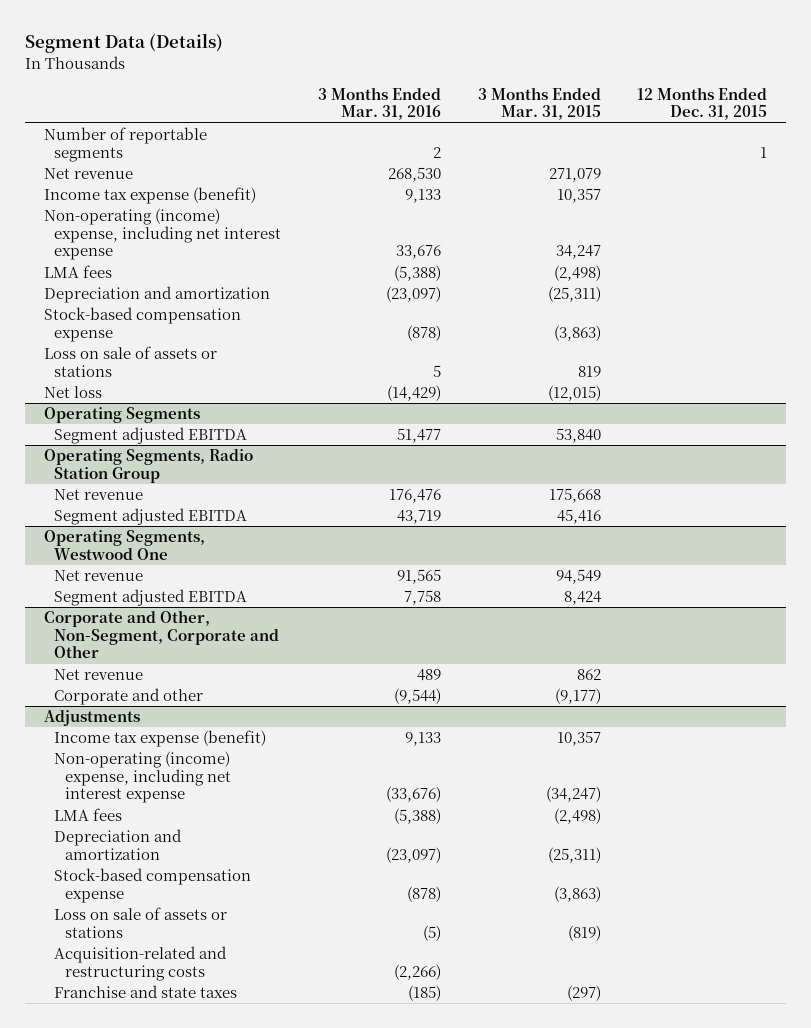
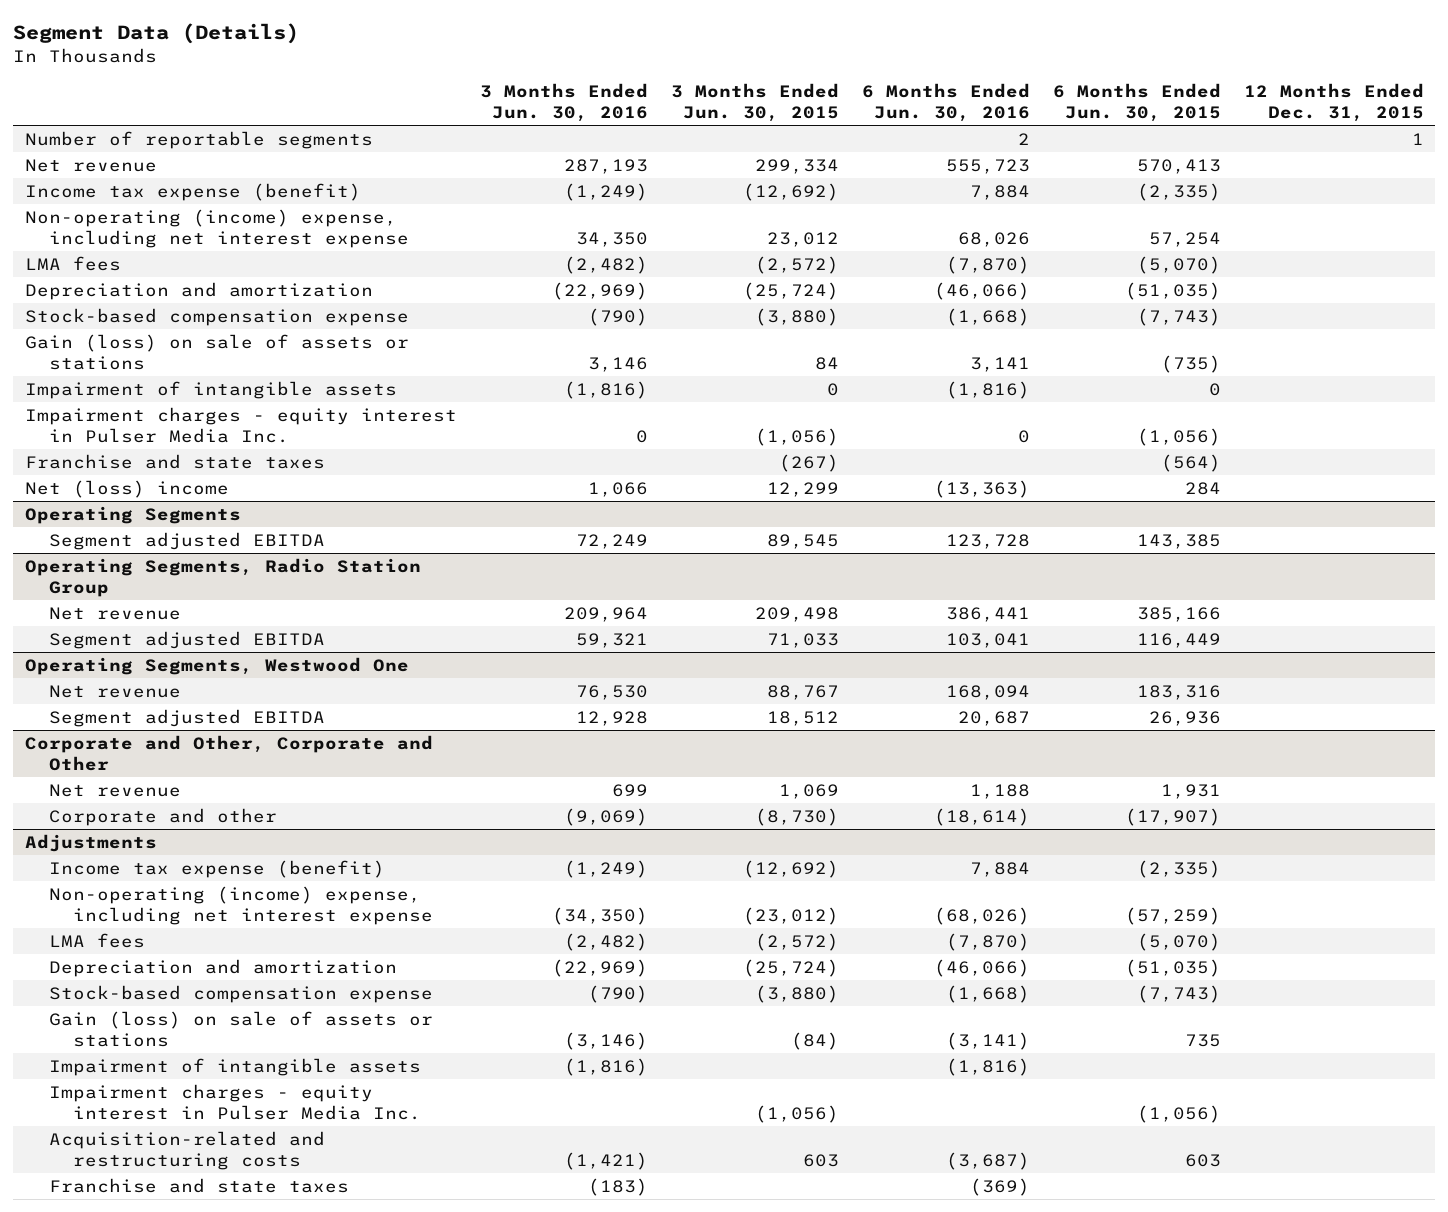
- | 3 Months Ended Mar. 31, 2016 | 3 Months Ended Mar. 31, 2015 | 12 Months Ended Dec. 31, 2015
+ | 3 Months Ended Jun. 30, 2016 | 3 Months Ended Jun. 30, 2015 | 6 Months Ended Jun. 30, 2016 | 6 Months Ended Jun. 30, 2015 | 12 Months Ended Dec. 31, 2015
- Loss on sale of assets or stations | 5 | 819 |
- Net loss | (14,429) | (12,015) |
+ Gain (loss) on sale of assets or stations | 3,146 | 84 | 3,141 | (735) |
+ Impairment of intangible assets | (1,816) | 0 | (1,816) | 0 |
+ Impairment charges - equity interest in Pulser Media Inc. | 0 | (1,056) | 0 | (1,056) |
+ Franchise and state taxes | | (267) | | (564) |
+ Net (loss) income | 1,066 | 12,299 | (13,363) | 284 |
- Corporate and Other, Non-Segment, Corporate and Other
+ Corporate and Other, Corporate and Other
@ Adjustments
- Loss on sale of assets or stations | (5) | (819) |
+ Gain (loss) on sale of assets or stations | (3,146) | (84) | (3,141) | 735 |
+ Impairment of intangible assets | (1,816) | | (1,816) | |
+ Impairment charges - equity interest in Pulser Media Inc. | | (1,056) | | (1,056) |

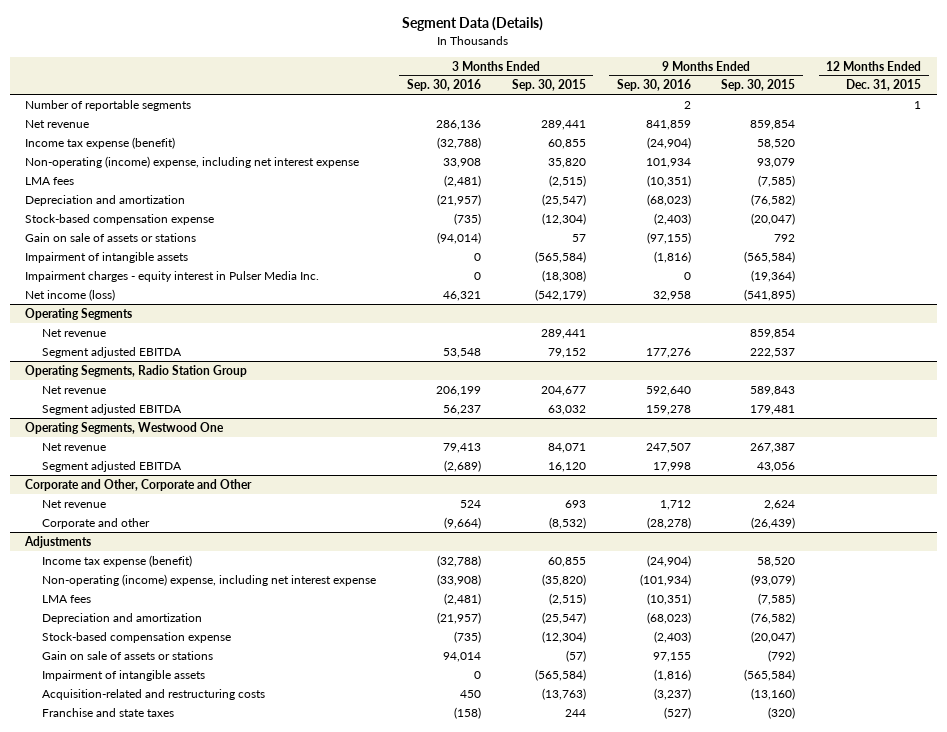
- | 3 Months Ended Jun. 30, 2016 | 3 Months Ended Jun. 30, 2015 | 6 Months Ended Jun. 30, 2016 | 6 Months Ended Jun. 30, 2015 | 12 Months Ended Dec. 31, 2015
+ | 3 Months Ended Sep. 30, 2016 | 3 Months Ended Sep. 30, 2015 | 9 Months Ended Sep. 30, 2016 | 9 Months Ended Sep. 30, 2015 | 12 Months Ended Dec. 31, 2015
- Gain (loss) on sale of assets or stations | 3,146 | 84 | 3,141 | (735) |
+ Gain on sale of assets or stations | (94,014) | 57 | (97,155) | 792 |
- Franchise and state taxes | | (267) | | (564) |
- Net (loss) income | 1,066 | 12,299 | (13,363) | 284 |
+ Net income (loss) | 46,321 | (542,179) | 32,958 | (541,895) |
@ Operating Segments
+ Net revenue | | 289,441 | | 859,854 |
@ Adjustments
- Gain (loss) on sale of assets or stations | (3,146) | (84) | (3,141) | 735 |
+ Gain on sale of assets or stations | 94,014 | (57) | 97,155 | (792) |
- Impairment charges - equity interest in Pulser Media Inc. | | (1,056) | | (1,056) |

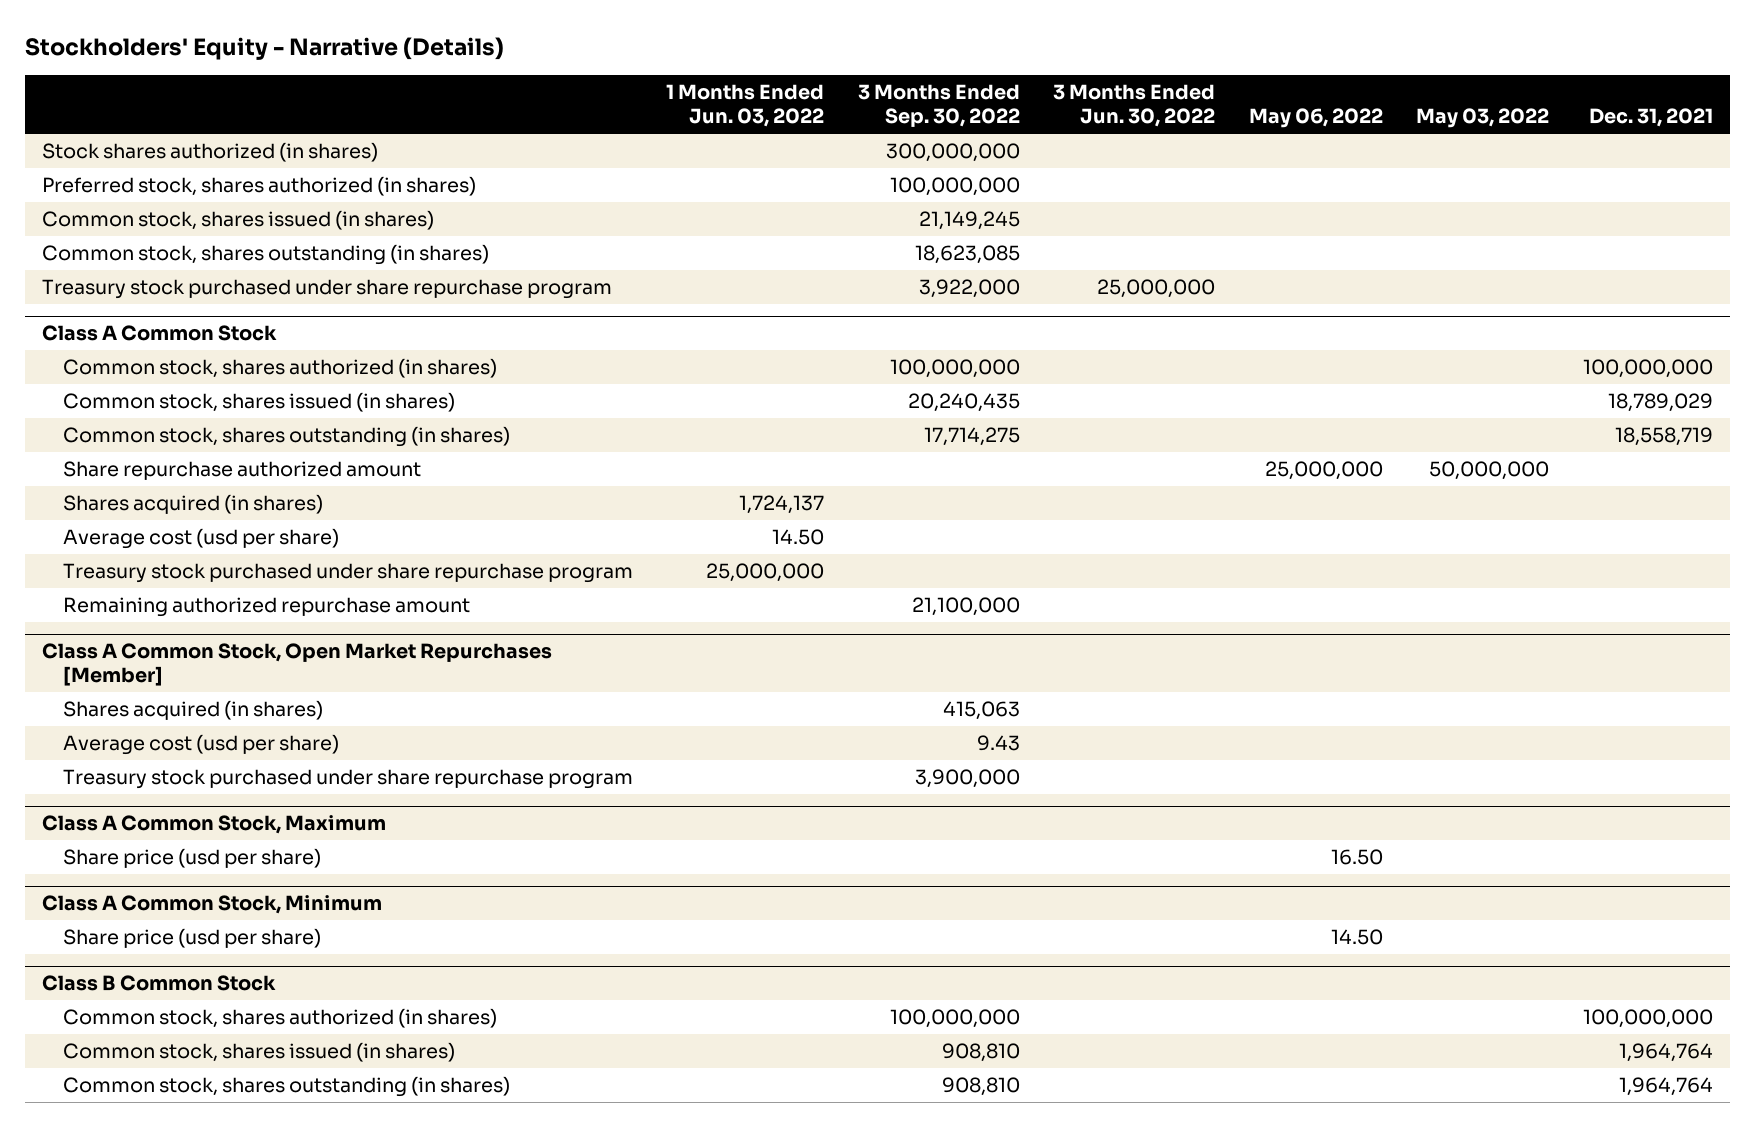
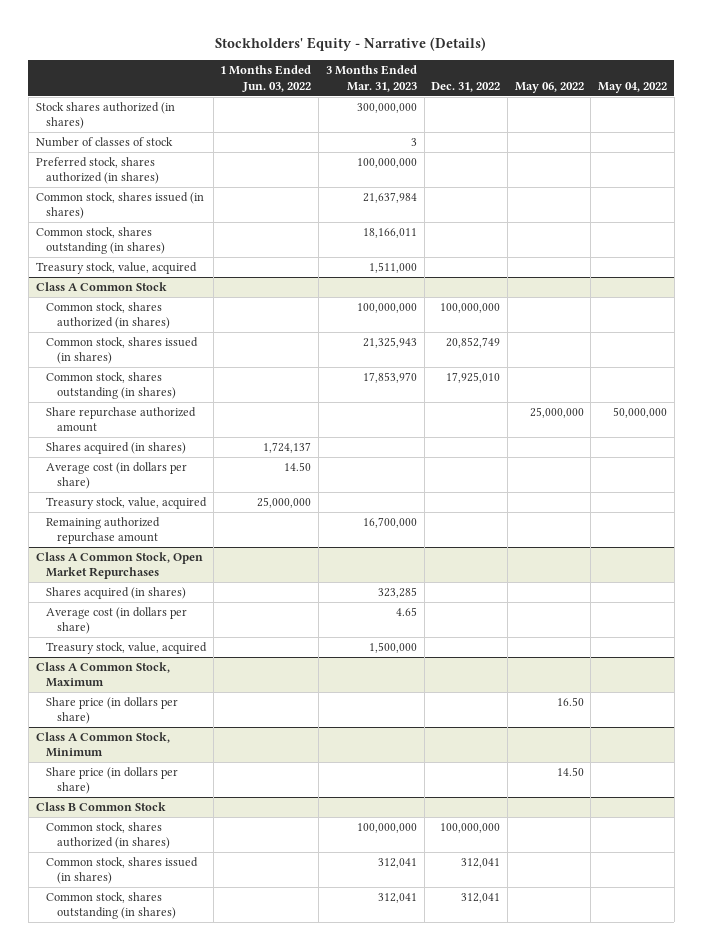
- | 1 Months Ended Jun. 03, 2022 | 3 Months Ended Sep. 30, 2022 | 3 Months Ended Jun. 30, 2022 | May 06, 2022 | May 03, 2022 | Dec. 31, 2021
+ | 1 Months Ended Jun. 03, 2022 | 3 Months Ended Mar. 31, 2023 | Dec. 31, 2022 | May 06, 2022 | May 04, 2022
+ Number of classes of stock | | 3 | | |
- Treasury stock purchased under share repurchase program | | 3,922,000 | 25,000,000 | | |
+ Treasury stock, value, acquired | | 1,511,000 | | |
@ Class A Common Stock
- Average cost (usd per share) | 14.50 | | | | |
- Treasury stock purchased under share repurchase program | 25,000,000 | | | | |
+ Average cost (in dollars per share) | 14.50 | | | |
+ Treasury stock, value, acquired | 25,000,000 | | | |
- Class A Common Stock, Open Market Repurchases [Member]
+ Class A Common Stock, Open Market Repurchases
- Average cost (usd per share) | | 9.43 | | | |
- Treasury stock purchased under share repurchase program | | 3,900,000 | | | |
+ Average cost (in dollars per share) | | 4.65 | | |
+ Treasury stock, value, acquired | | 1,500,000 | | |
@ Class A Common Stock, Maximum
- Share price (usd per share) | | | | 16.50 | |
+ Share price (in dollars per share) | | | | 16.50 |
@ Class A Common Stock, Minimum
- Share price (usd per share) | | | | 14.50 | |
+ Share price (in dollars per share) | | | | 14.50 |

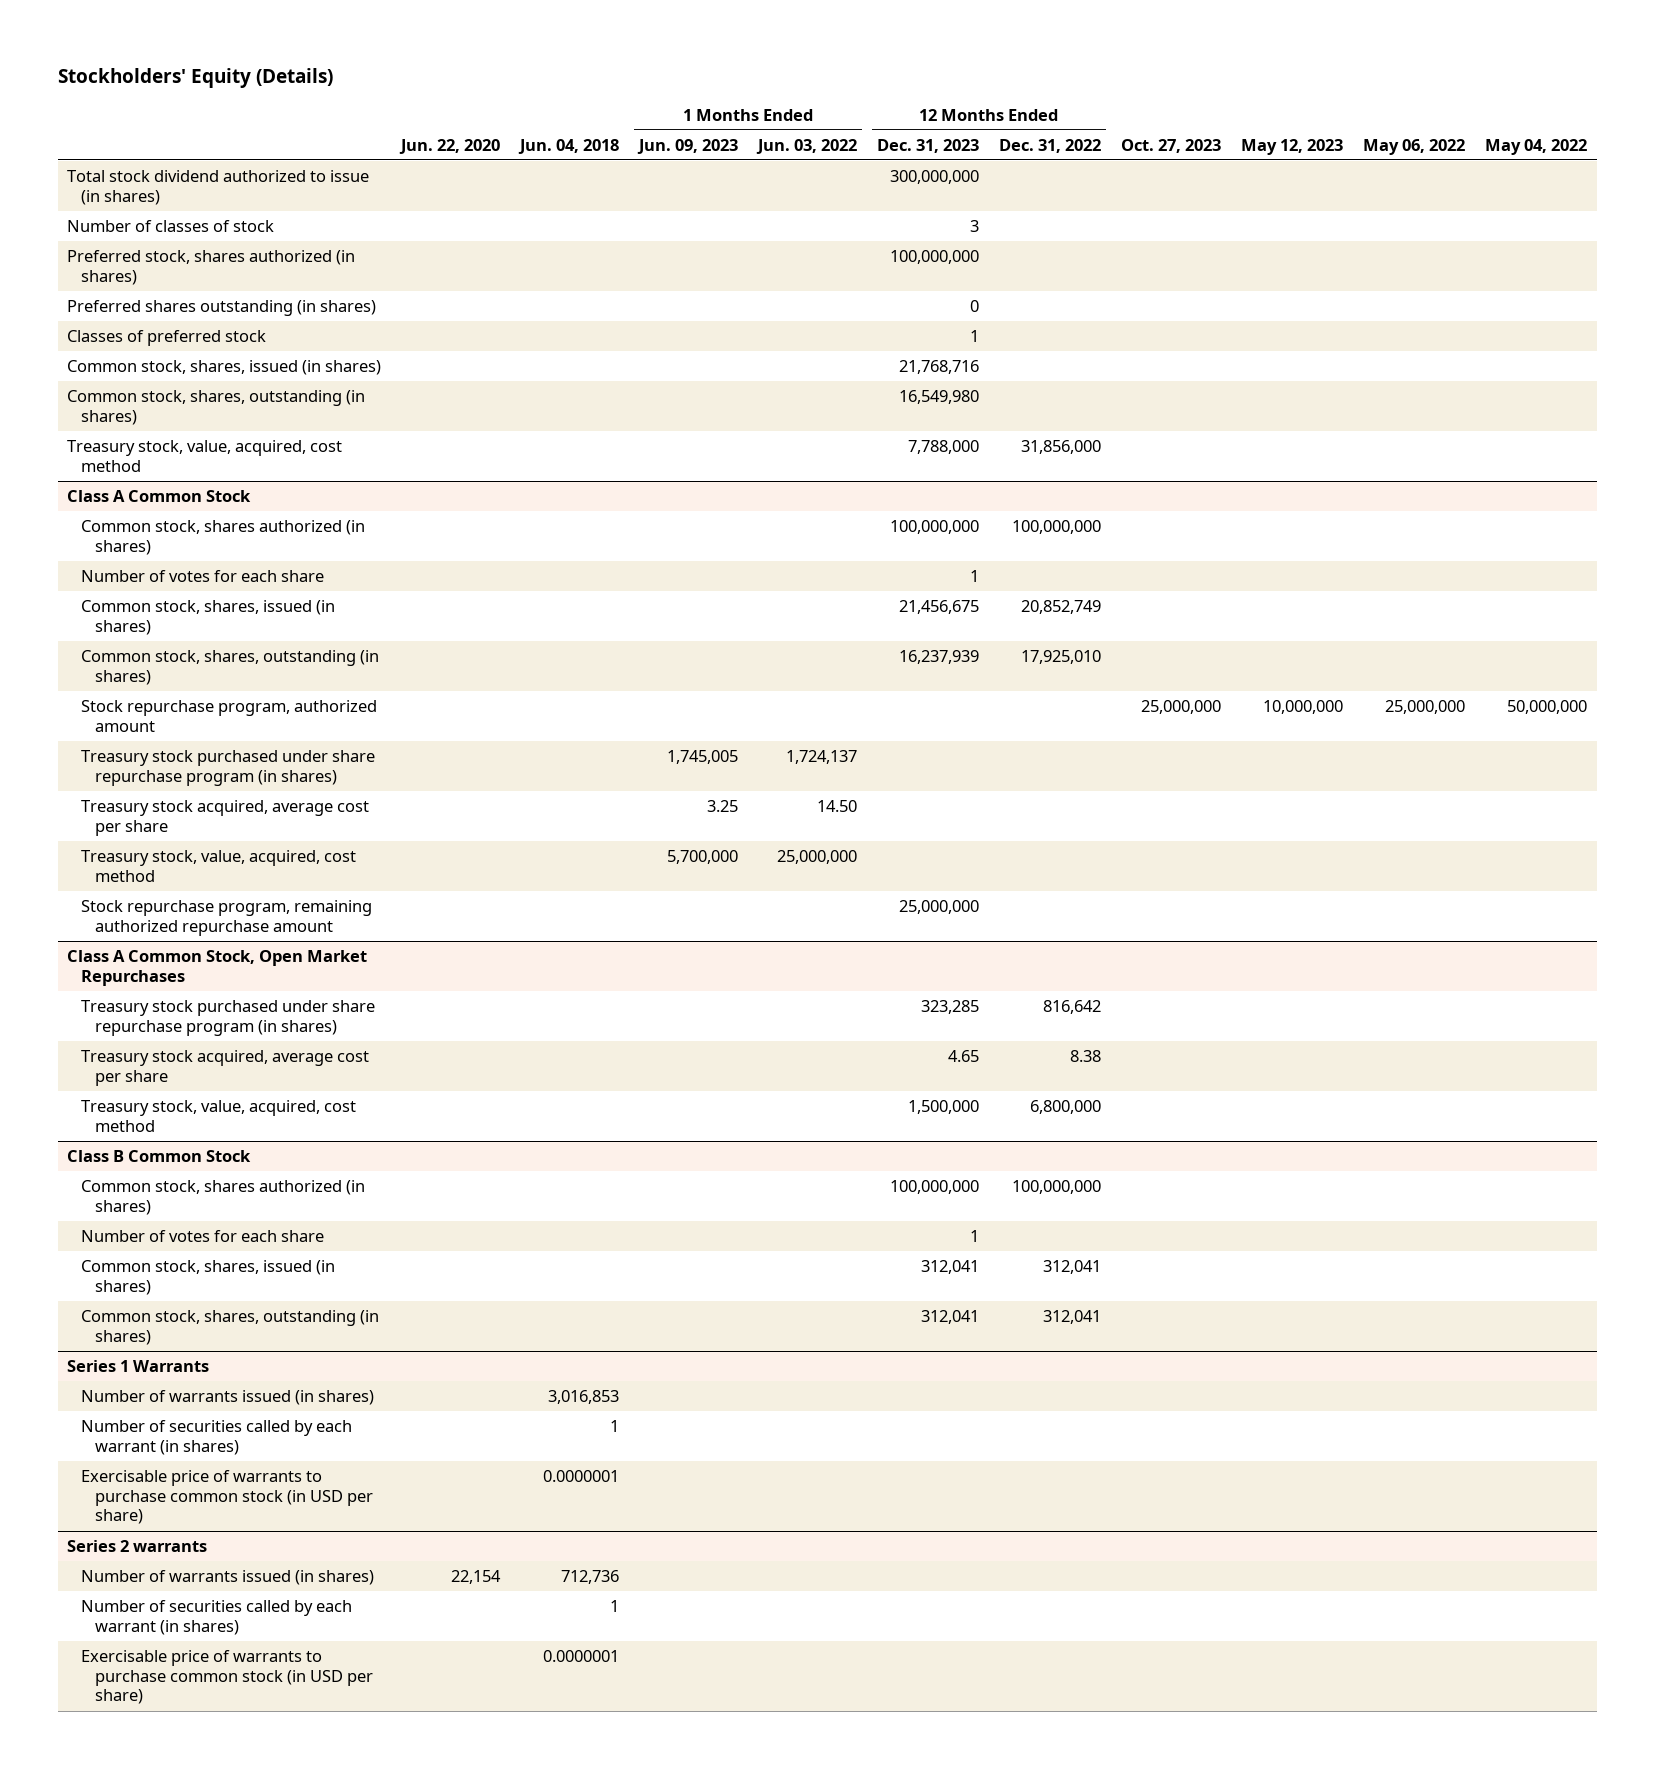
- Stockholders' Equity - Narrative (Details)
+ Stockholders' Equity (Details)
- | 1 Months Ended Jun. 03, 2022 | 3 Months Ended Mar. 31, 2023 | Dec. 31, 2022 | May 06, 2022 | May 04, 2022
+ | Jun. 22, 2020 | Jun. 04, 2018 | 1 Months Ended Jun. 09, 2023 | 1 Months Ended Jun. 03, 2022 | 12 Months Ended Dec. 31, 2023 | 12 Months Ended Dec. 31, 2022 | Oct. 27, 2023 | May 12, 2023 | May 06, 2022 | May 04, 2022
- Stock shares authorized (in shares) | | 300,000,000 | | |
+ Total stock dividend authorized to issue (in shares) | | | | | 300,000,000 | | | | |
- Common stock, shares issued (in shares) | | 21,637,984 | | |
- Common stock, shares outstanding (in shares) | | 18,166,011 | | |
- Treasury stock, value, acquired | | 1,511,000 | | |
+ Preferred shares outstanding (in shares) | | | | | 0 | | | | |
+ Classes of preferred stock | | | | | 1 | | | | |
+ Common stock, shares, issued (in shares) | | | | | 21,768,716 | | | | |
+ Common stock, shares, outstanding (in shares) | | | | | 16,549,980 | | | | |
+ Treasury stock, value, acquired, cost method | | | | | 7,788,000 | 31,856,000 | | | |
@ Class A Common Stock
- Common stock, shares issued (in shares) | | 21,325,943 | 20,852,749 | |
- Common stock, shares outstanding (in shares) | | 17,853,970 | 17,925,010 | |
- Share repurchase authorized amount | | | | 25,000,000 | 50,000,000
- Shares acquired (in shares) | 1,724,137 | | | |
- Average cost (in dollars per share) | 14.50 | | | |
- Treasury stock, value, acquired | 25,000,000 | | | |
- Remaining authorized repurchase amount | | 16,700,000 | | |
+ Number of votes for each share | | | | | 1 | | | | |
+ Common stock, shares, issued (in shares) | | | | | 21,456,675 | 20,852,749 | | | |
+ Common stock, shares, outstanding (in shares) | | | | | 16,237,939 | 17,925,010 | | | |
+ Stock repurchase program, authorized amount | | | | | | | 25,000,000 | 10,000,000 | 25,000,000 | 50,000,000
+ Treasury stock purchased under share repurchase program (in shares) | | | 1,745,005 | 1,724,137 | | | | | |
+ Treasury stock acquired, average cost per share | | | 3.25 | 14.50 | | | | | |
+ Treasury stock, value, acquired, cost method | | | 5,700,000 | 25,000,000 | | | | | |
+ Stock repurchase program, remaining authorized repurchase amount | | | | | 25,000,000 | | | | |
@ Class A Common Stock, Open Market Repurchases
- Shares acquired (in shares) | | 323,285 | | |
- Average cost (in dollars per share) | | 4.65 | | |
- Treasury stock, value, acquired | | 1,500,000 | | |
- Class A Common Stock, Maximum
- Share price (in dollars per share) | | | | 16.50 |
- Class A Common Stock, Minimum
- Share price (in dollars per share) | | | | 14.50 |
@ Class A Common Stock, Open Market Repurchases
+ Treasury stock purchased under share repurchase program (in shares) | | | | | 323,285 | 816,642 | | | |
+ Treasury stock acquired, average cost per share | | | | | 4.65 | 8.38 | | | |
+ Treasury stock, value, acquired, cost method | | | | | 1,500,000 | 6,800,000 | | | |
@ Class B Common Stock
- Common stock, shares issued (in shares) | | 312,041 | 312,041 | |
- Common stock, shares outstanding (in shares) | | 312,041 | 312,041 | |
+ Number of votes for each share | | | | | 1 | | | | |
+ Common stock, shares, issued (in shares) | | | | | 312,041 | 312,041 | | | |
+ Common stock, shares, outstanding (in shares) | | | | | 312,041 | 312,041 | | | |
+ Series 1 Warrants
+ Number of warrants issued (in shares) | | 3,016,853 | | | | | | | |
+ Number of securities called by each warrant (in shares) | | 1 | | | | | | | |
+ Exercisable price of warrants to purchase common stock (in USD per share) | | 0.0000001 | | | | | | | |
+ Series 2 warrants
+ Number of warrants issued (in shares) | 22,154 | 712,736 | | | | | | | |
+ Number of securities called by each warrant (in shares) | | 1 | | | | | | | |
+ Exercisable price of warrants to purchase common stock (in USD per share) | | 0.0000001 | | | | | | | |

